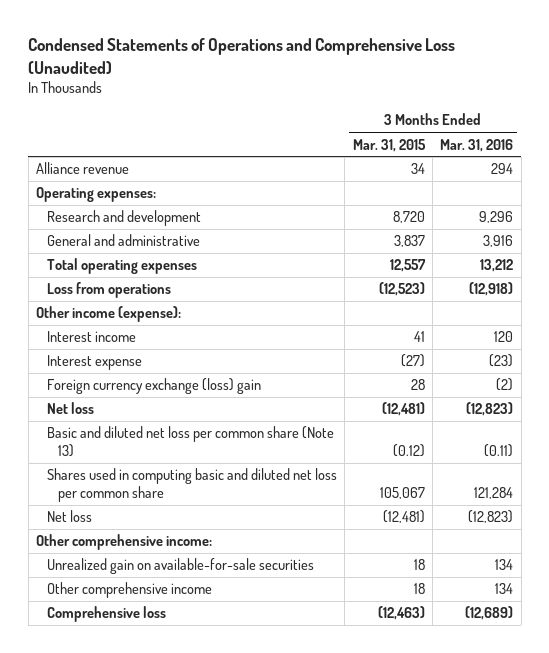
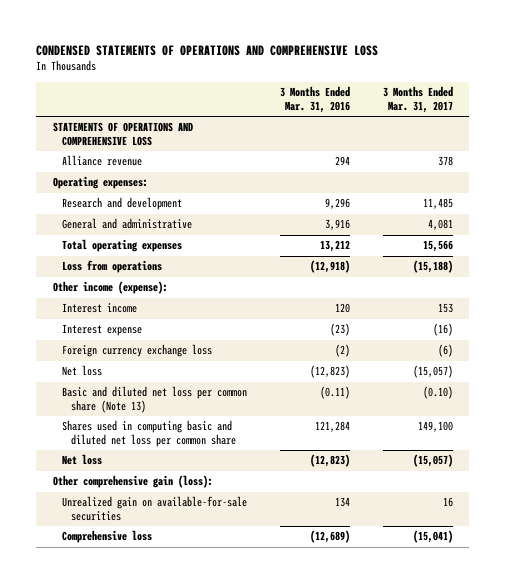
- Condensed Statements of Operations and Comprehensive Loss (Unaudited)
+ CONDENSED STATEMENTS OF OPERATIONS AND COMPREHENSIVE LOSS
- | 3 Months Ended Mar. 31, 2015 | 3 Months Ended Mar. 31, 2016
+ | 3 Months Ended Mar. 31, 2016 | 3 Months Ended Mar. 31, 2017
+ STATEMENTS OF OPERATIONS AND COMPREHENSIVE LOSS
- Foreign currency exchange (loss) gain | 28 | (2)
+ Foreign currency exchange loss | (2) | (6)
- Other comprehensive income:
+ Other comprehensive gain (loss):
- Other comprehensive income | 18 | 134

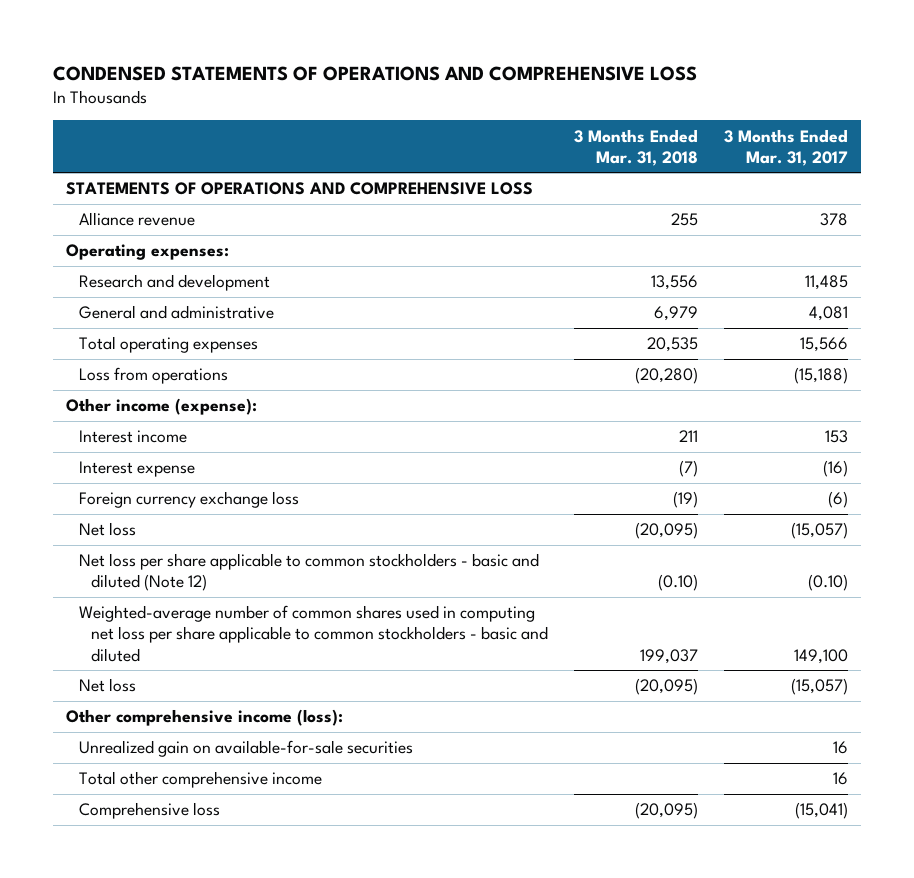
- | 3 Months Ended Mar. 31, 2016 | 3 Months Ended Mar. 31, 2017
+ | 3 Months Ended Mar. 31, 2018 | 3 Months Ended Mar. 31, 2017
- Basic and diluted net loss per common share (Note 13) | (0.11) | (0.10)
- Shares used in computing basic and diluted net loss per common share | 121,284 | 149,100
+ Net loss per share applicable to common stockholders - basic and diluted (Note 12) | (0.10) | (0.10)
+ Weighted-average number of common shares used in computing net loss per share applicable to common stockholders - basic and diluted | 199,037 | 149,100
- Other comprehensive gain (loss):
+ Other comprehensive income (loss):
+ Total other comprehensive income | | 16

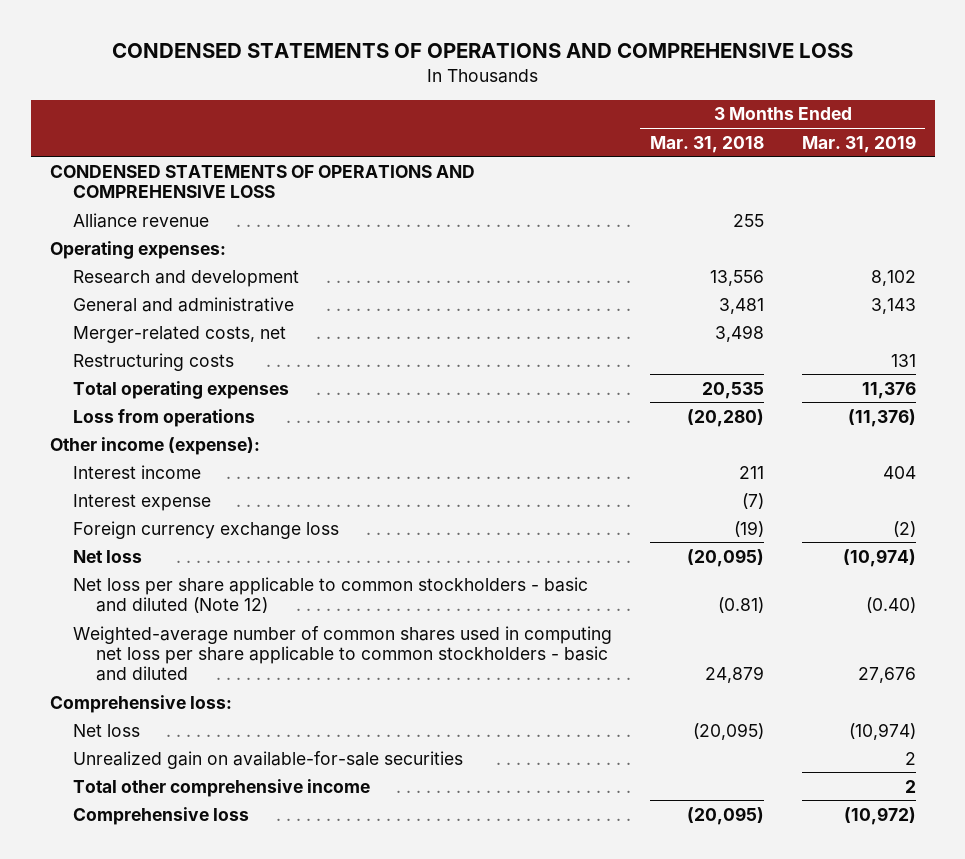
- | 3 Months Ended Mar. 31, 2018 | 3 Months Ended Mar. 31, 2017
+ | 3 Months Ended Mar. 31, 2018 | 3 Months Ended Mar. 31, 2019
- STATEMENTS OF OPERATIONS AND COMPREHENSIVE LOSS
+ CONDENSED STATEMENTS OF OPERATIONS AND COMPREHENSIVE LOSS
- General and administrative | 6,979 | 4,081
+ General and administrative | 3,481 | 3,143
+ Merger-related costs, net | 3,498 |
+ Restructuring costs | | 131
- Net loss per share applicable to common stockholders - basic and diluted (Note 12) | (0.10) | (0.10)
- Weighted-average number of common shares used in computing net loss per share applicable to common stockholders - basic and diluted | 199,037 | 149,100
+ Net loss per share applicable to common stockholders - basic and diluted (Note 12) | (0.81) | (0.40)
+ Weighted-average number of common shares used in computing net loss per share applicable to common stockholders - basic and diluted | 24,879 | 27,676
+ Comprehensive loss:
- Other comprehensive income (loss):

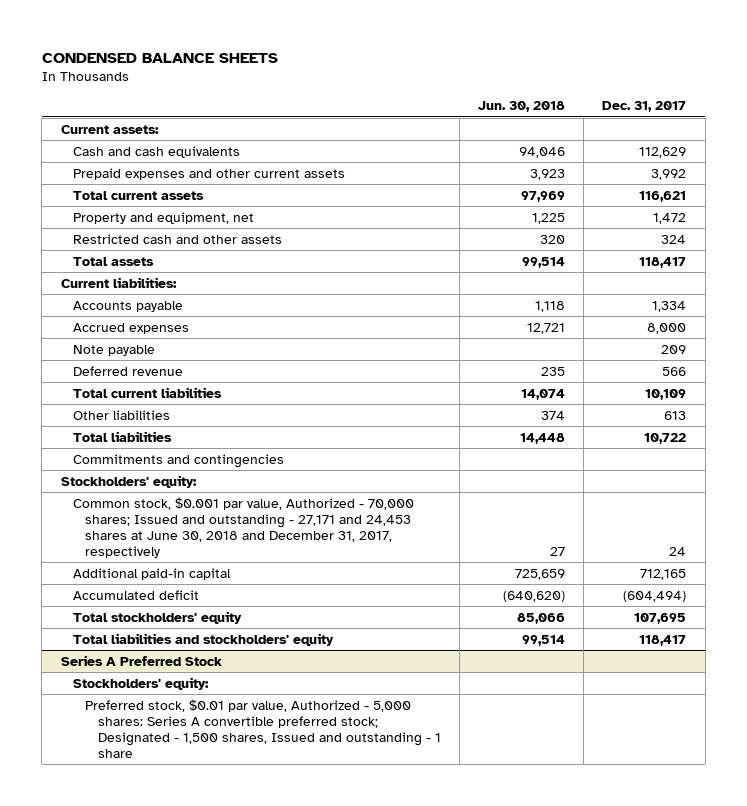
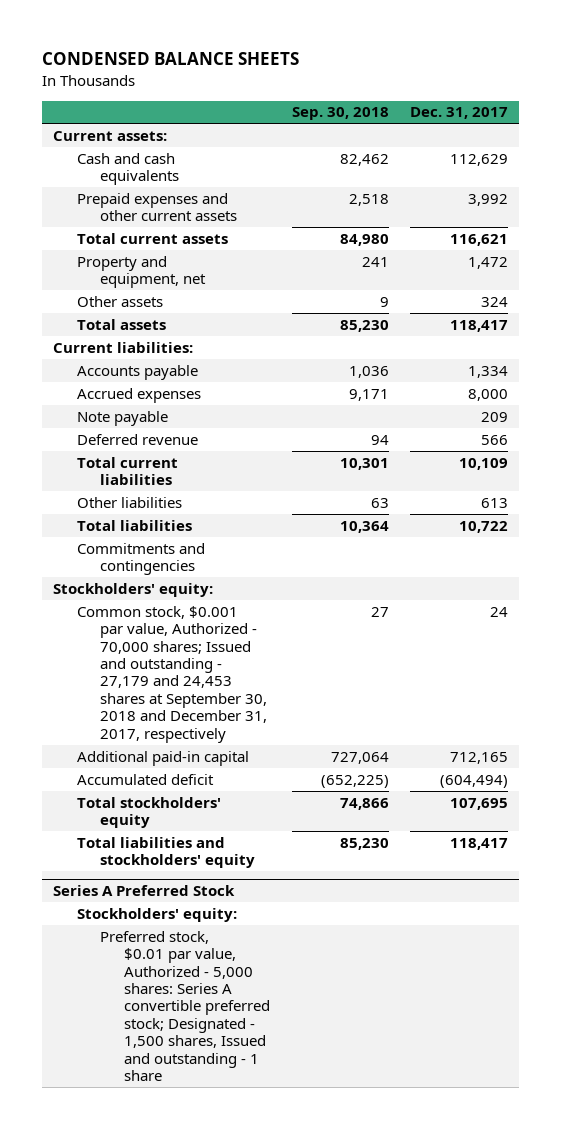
- | Jun. 30, 2018 | Dec. 31, 2017
+ | Sep. 30, 2018 | Dec. 31, 2017
- Restricted cash and other assets | 320 | 324
+ Other assets | 9 | 324
- Common stock, $0.001 par value, Authorized - 70,000 shares; Issued and outstanding - 27,171 and 24,453 shares at June 30, 2018 and December 31, 2017, respectively | 27 | 24
+ Common stock, $0.001 par value, Authorized - 70,000 shares; Issued and outstanding - 27,179 and 24,453 shares at September 30, 2018 and December 31, 2017, respectively | 27 | 24

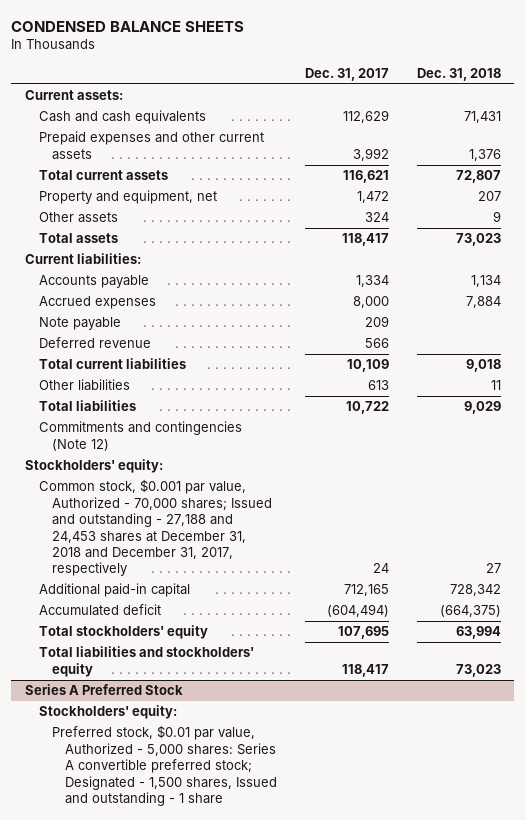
- | Sep. 30, 2018 | Dec. 31, 2017
+ | Dec. 31, 2017 | Dec. 31, 2018
- Commitments and contingencies
+ Commitments and contingencies (Note 12)
- Common stock, $0.001 par value, Authorized - 70,000 shares; Issued and outstanding - 27,179 and 24,453 shares at September 30, 2018 and December 31, 2017, respectively | 27 | 24
+ Common stock, $0.001 par value, Authorized - 70,000 shares; Issued and outstanding - 27,188 and 24,453 shares at December 31, 2018 and December 31, 2017, respectively | 24 | 27

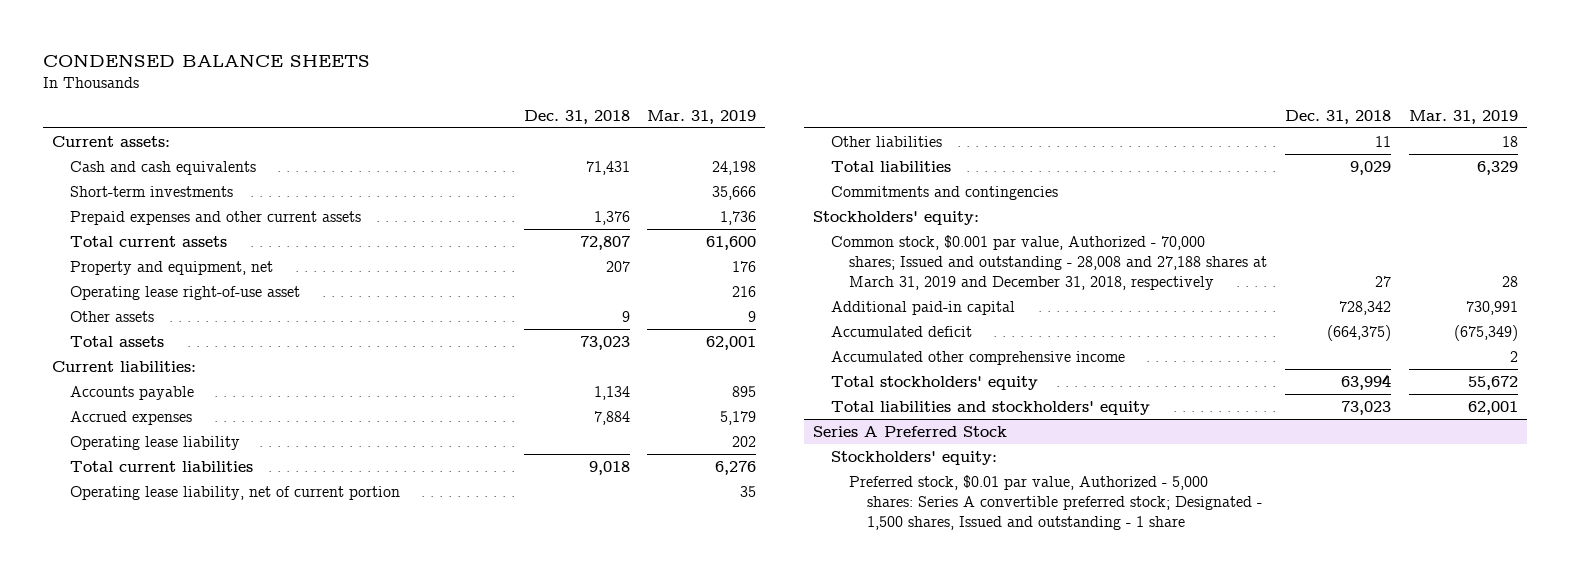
- | Dec. 31, 2017 | Dec. 31, 2018
+ | Dec. 31, 2018 | Mar. 31, 2019
+ Short-term investments | | 35,666
+ Operating lease right-of-use asset | | 216
- Note payable | 209 |
- Deferred revenue | 566 |
+ Operating lease liability | | 202
+ Operating lease liability, net of current portion | | 35
- Commitments and contingencies (Note 12)
+ Commitments and contingencies
- Common stock, $0.001 par value, Authorized - 70,000 shares; Issued and outstanding - 27,188 and 24,453 shares at December 31, 2018 and December 31, 2017, respectively | 24 | 27
+ Common stock, $0.001 par value, Authorized - 70,000 shares; Issued and outstanding - 28,008 and 27,188 shares at March 31, 2019 and December 31, 2018, respectively | 27 | 28
+ Accumulated other comprehensive income | | 2

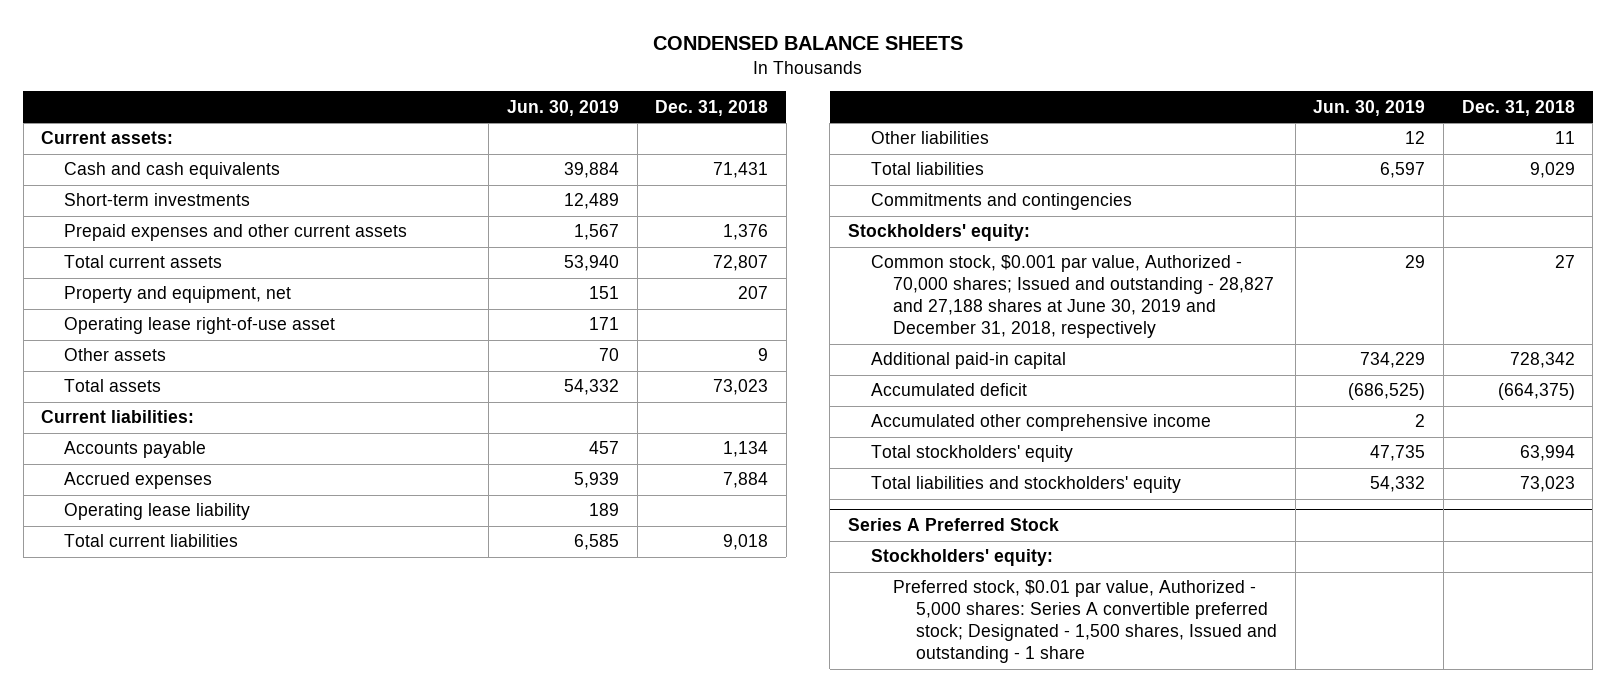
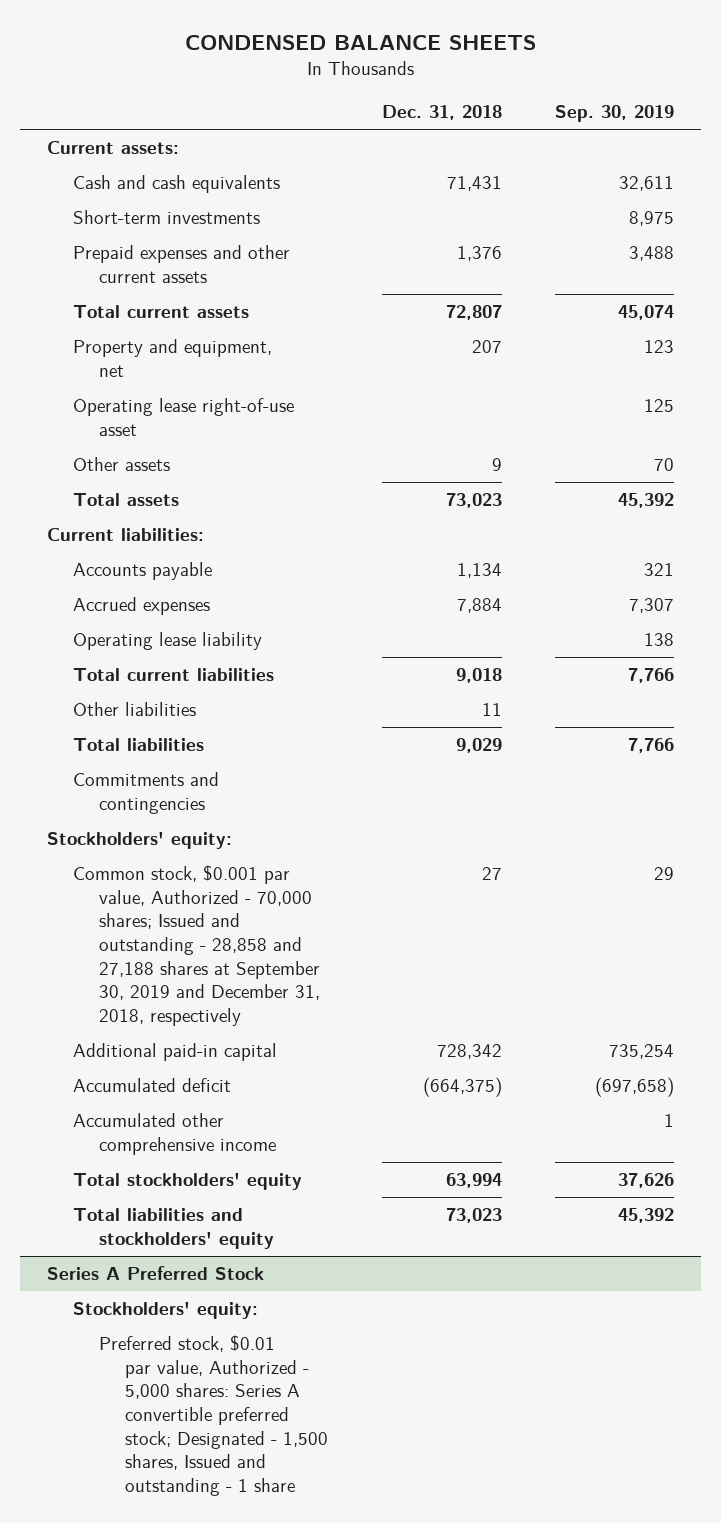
- | Jun. 30, 2019 | Dec. 31, 2018
+ | Dec. 31, 2018 | Sep. 30, 2019
- Common stock, $0.001 par value, Authorized - 70,000 shares; Issued and outstanding - 28,827 and 27,188 shares at June 30, 2019 and December 31, 2018, respectively | 29 | 27
+ Common stock, $0.001 par value, Authorized - 70,000 shares; Issued and outstanding - 28,858 and 27,188 shares at September 30, 2019 and December 31, 2018, respectively | 27 | 29

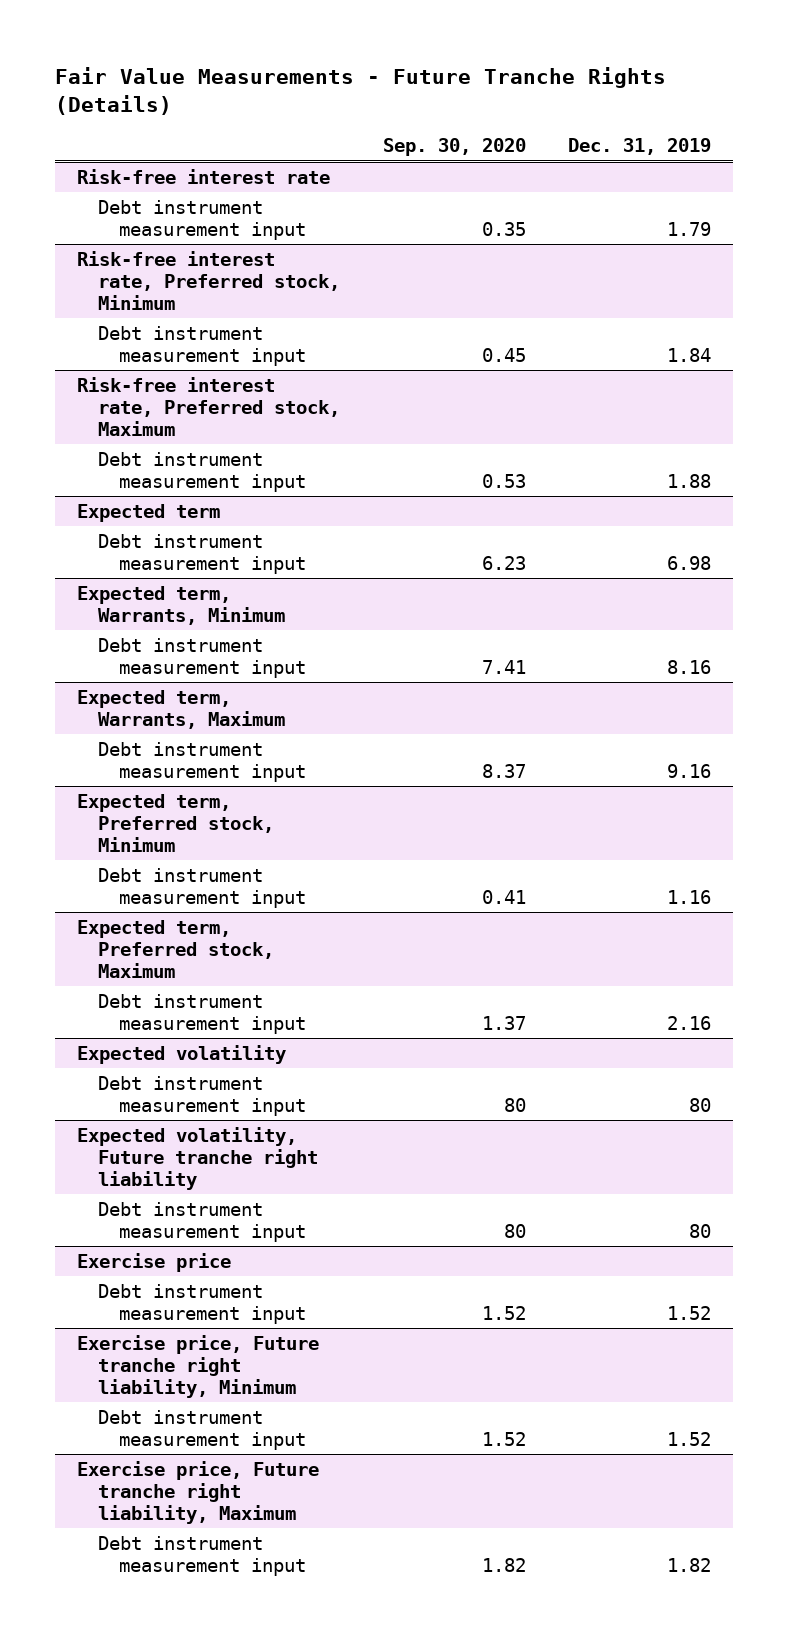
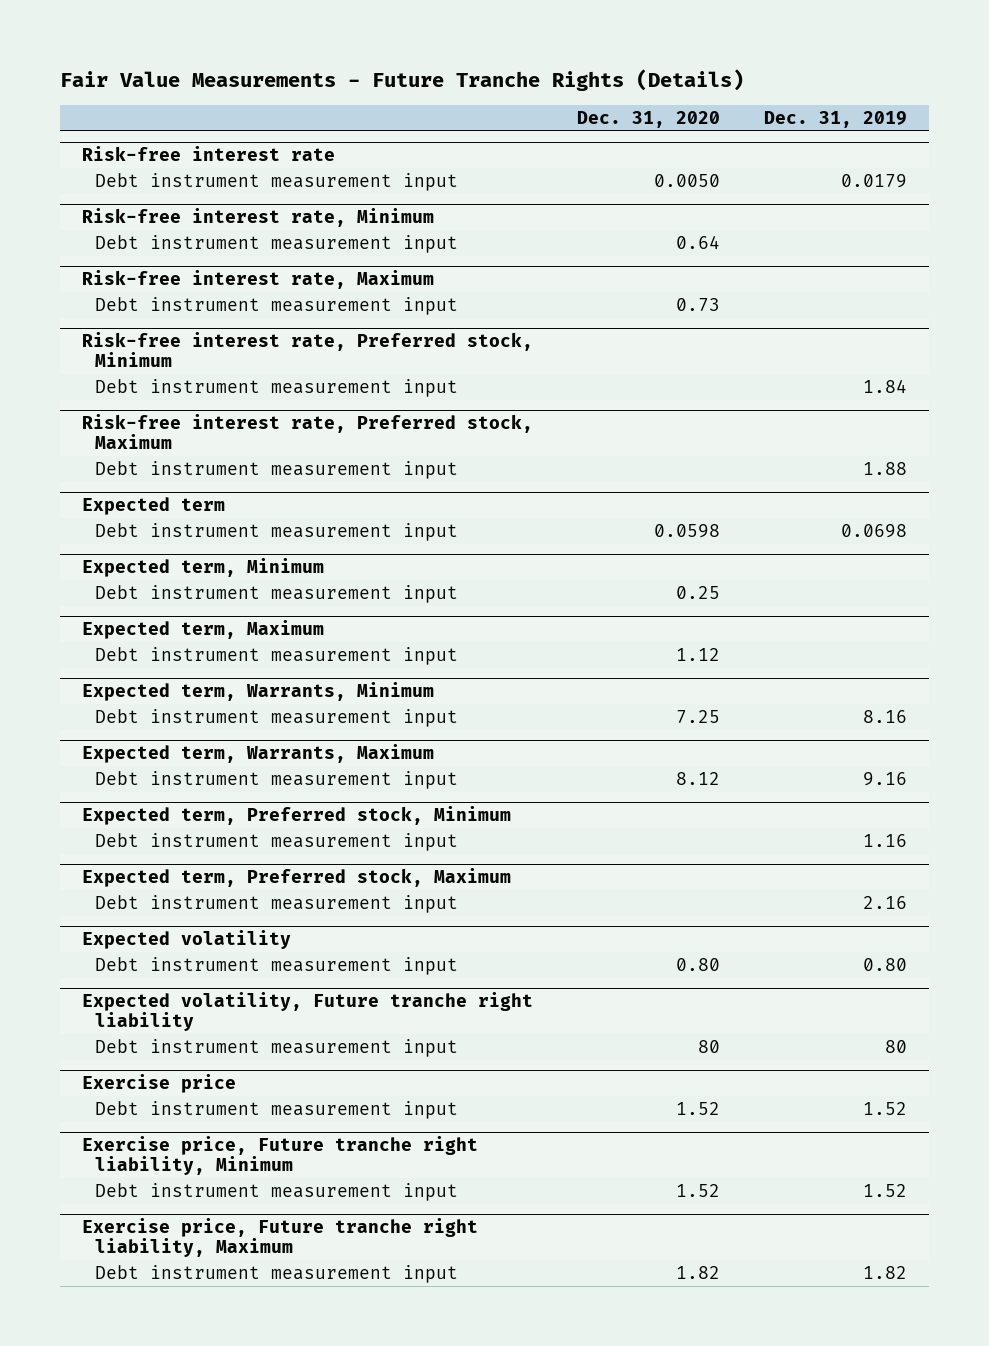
- | Sep. 30, 2020 | Dec. 31, 2019
+ | Dec. 31, 2020 | Dec. 31, 2019
@ Risk-free interest rate
- Debt instrument measurement input | 0.35 | 1.79
+ Debt instrument measurement input | 0.0050 | 0.0179
+ Risk-free interest rate, Minimum
+ Debt instrument measurement input | 0.64 |
+ Risk-free interest rate, Maximum
+ Debt instrument measurement input | 0.73 |
@ Expected term
- Debt instrument measurement input | 6.23 | 6.98
+ Debt instrument measurement input | 0.0598 | 0.0698
+ Expected term, Minimum
+ Debt instrument measurement input | 0.25 |
+ Expected term, Maximum
+ Debt instrument measurement input | 1.12 |
@ Expected volatility
- Debt instrument measurement input | 80 | 80
+ Debt instrument measurement input | 0.80 | 0.80

